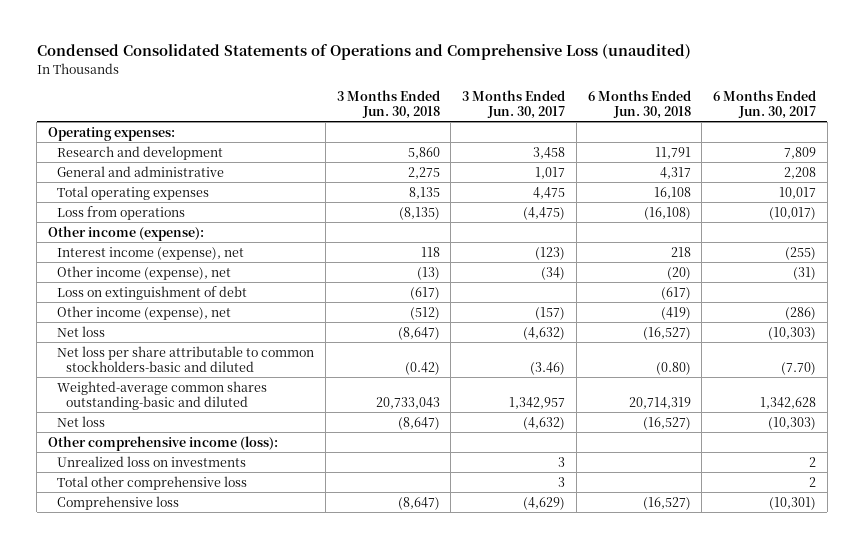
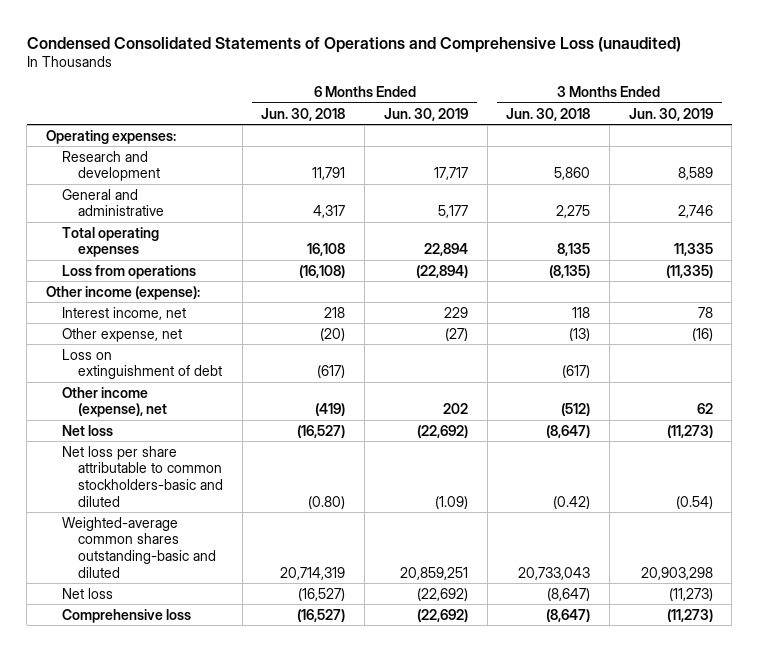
- | 3 Months Ended Jun. 30, 2018 | 3 Months Ended Jun. 30, 2017 | 6 Months Ended Jun. 30, 2018 | 6 Months Ended Jun. 30, 2017
+ | 6 Months Ended Jun. 30, 2018 | 6 Months Ended Jun. 30, 2019 | 3 Months Ended Jun. 30, 2018 | 3 Months Ended Jun. 30, 2019
- Interest income (expense), net | 118 | (123) | 218 | (255)
- Other income (expense), net | (13) | (34) | (20) | (31)
+ Interest income, net | 218 | 229 | 118 | 78
+ Other expense, net | (20) | (27) | (13) | (16)
- Other comprehensive income (loss):
- Unrealized loss on investments | | 3 | | 2
- Total other comprehensive loss | | 3 | | 2

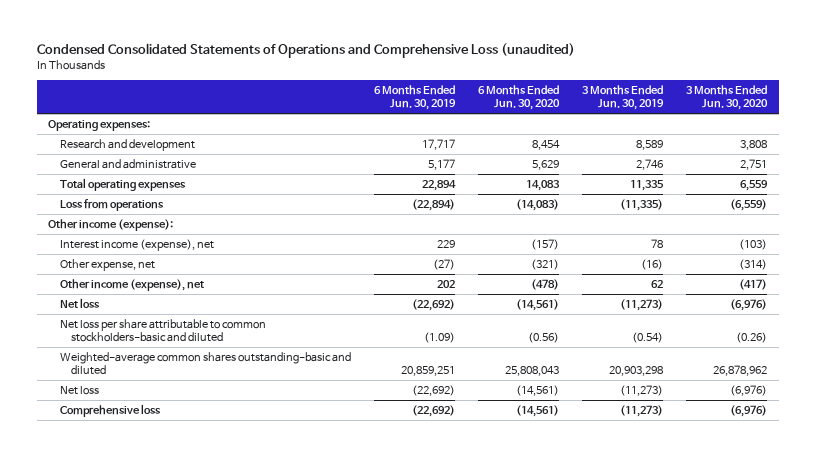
- | 6 Months Ended Jun. 30, 2018 | 6 Months Ended Jun. 30, 2019 | 3 Months Ended Jun. 30, 2018 | 3 Months Ended Jun. 30, 2019
+ | 6 Months Ended Jun. 30, 2019 | 6 Months Ended Jun. 30, 2020 | 3 Months Ended Jun. 30, 2019 | 3 Months Ended Jun. 30, 2020
- Interest income, net | 218 | 229 | 118 | 78
+ Interest income (expense), net | 229 | (157) | 78 | (103)
- Loss on extinguishment of debt | (617) | | (617) |

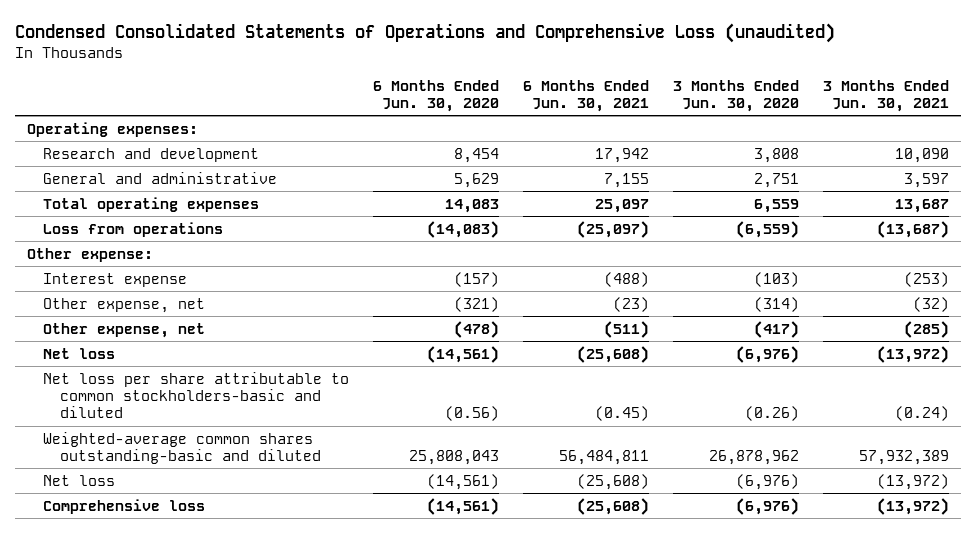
- | 6 Months Ended Jun. 30, 2019 | 6 Months Ended Jun. 30, 2020 | 3 Months Ended Jun. 30, 2019 | 3 Months Ended Jun. 30, 2020
+ | 6 Months Ended Jun. 30, 2020 | 6 Months Ended Jun. 30, 2021 | 3 Months Ended Jun. 30, 2020 | 3 Months Ended Jun. 30, 2021
- Other income (expense):
- Interest income (expense), net | 229 | (157) | 78 | (103)
+ Other expense:
+ Interest expense | (157) | (488) | (103) | (253)
- Other income (expense), net | 202 | (478) | 62 | (417)
+ Other expense, net | (478) | (511) | (417) | (285)

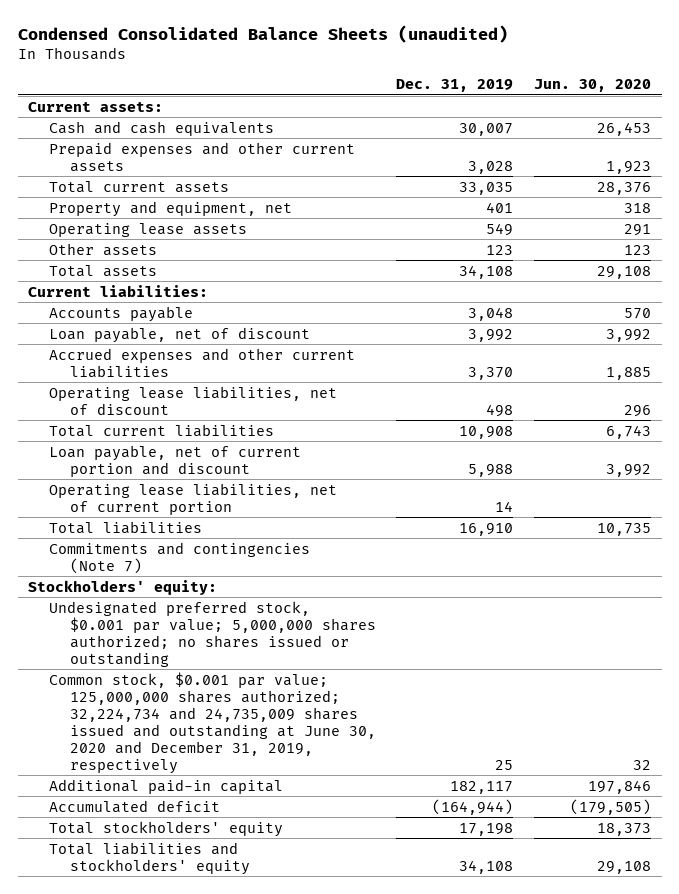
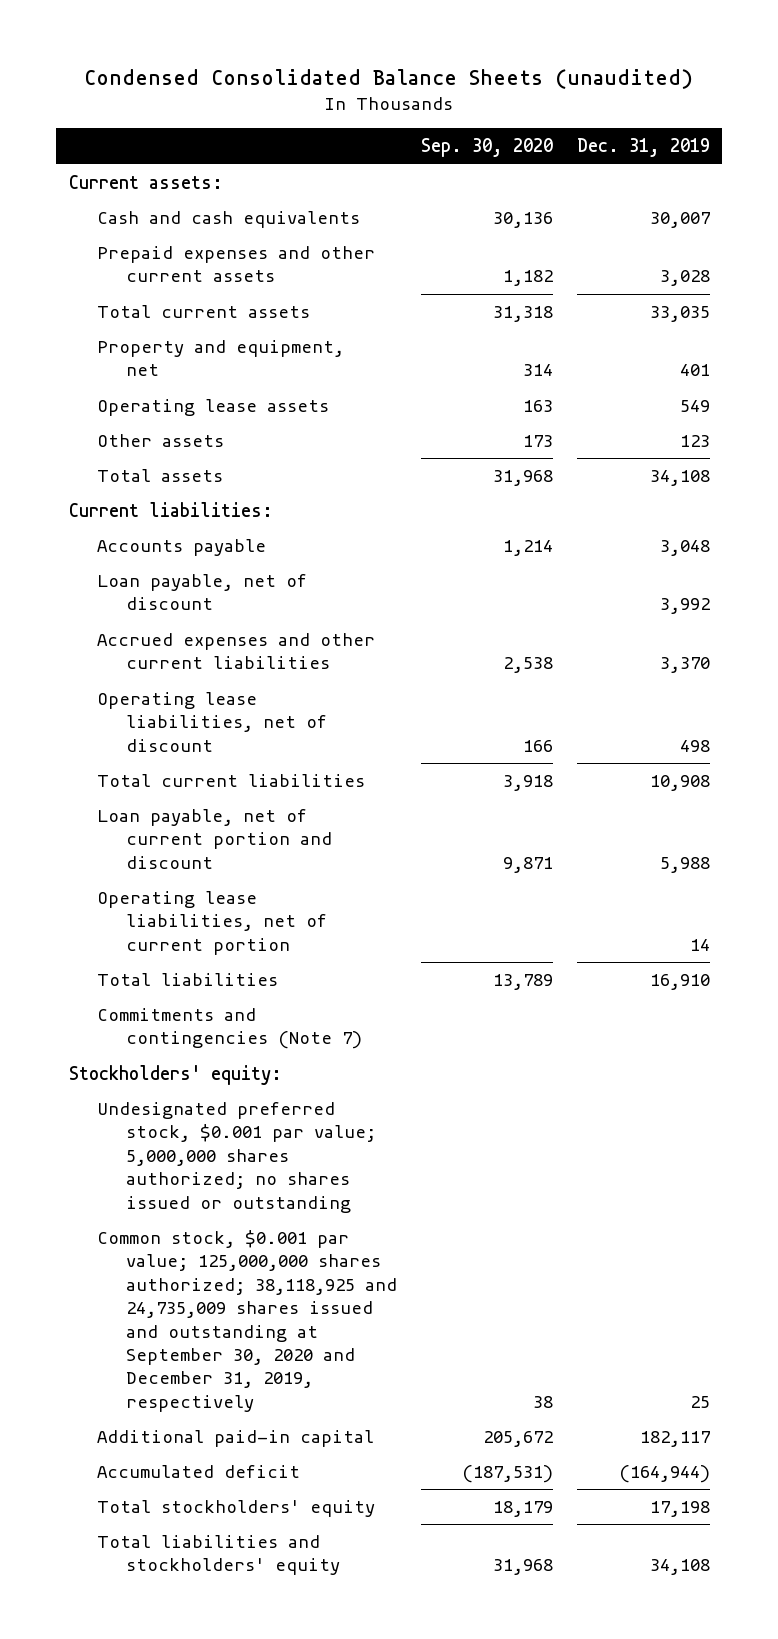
- | Dec. 31, 2019 | Jun. 30, 2020
+ | Sep. 30, 2020 | Dec. 31, 2019
- Common stock, $0.001 par value; 125,000,000 shares authorized; 32,224,734 and 24,735,009 shares issued and outstanding at June 30, 2020 and December 31, 2019, respectively | 25 | 32
+ Common stock, $0.001 par value; 125,000,000 shares authorized; 38,118,925 and 24,735,009 shares issued and outstanding at September 30, 2020 and December 31, 2019, respectively | 38 | 25

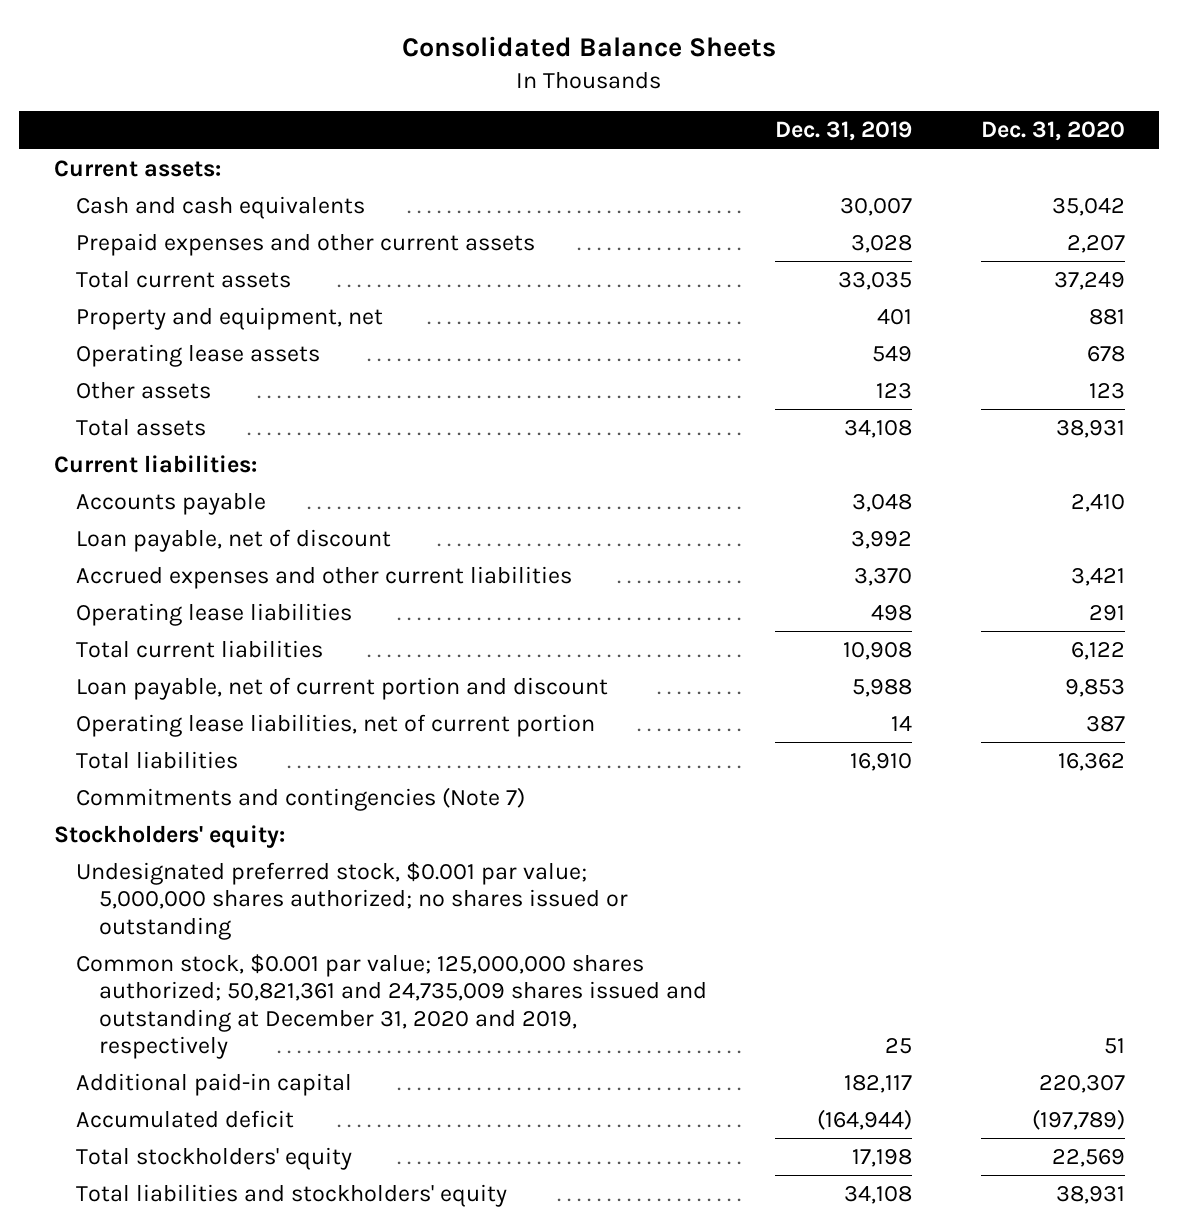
- Condensed Consolidated Balance Sheets (unaudited)
+ Consolidated Balance Sheets
- | Sep. 30, 2020 | Dec. 31, 2019
+ | Dec. 31, 2019 | Dec. 31, 2020
- Operating lease liabilities, net of discount | 166 | 498
+ Operating lease liabilities | 498 | 291
- Common stock, $0.001 par value; 125,000,000 shares authorized; 38,118,925 and 24,735,009 shares issued and outstanding at September 30, 2020 and December 31, 2019, respectively | 38 | 25
+ Common stock, $0.001 par value; 125,000,000 shares authorized; 50,821,361 and 24,735,009 shares issued and outstanding at December 31, 2020 and 2019, respectively | 25 | 51

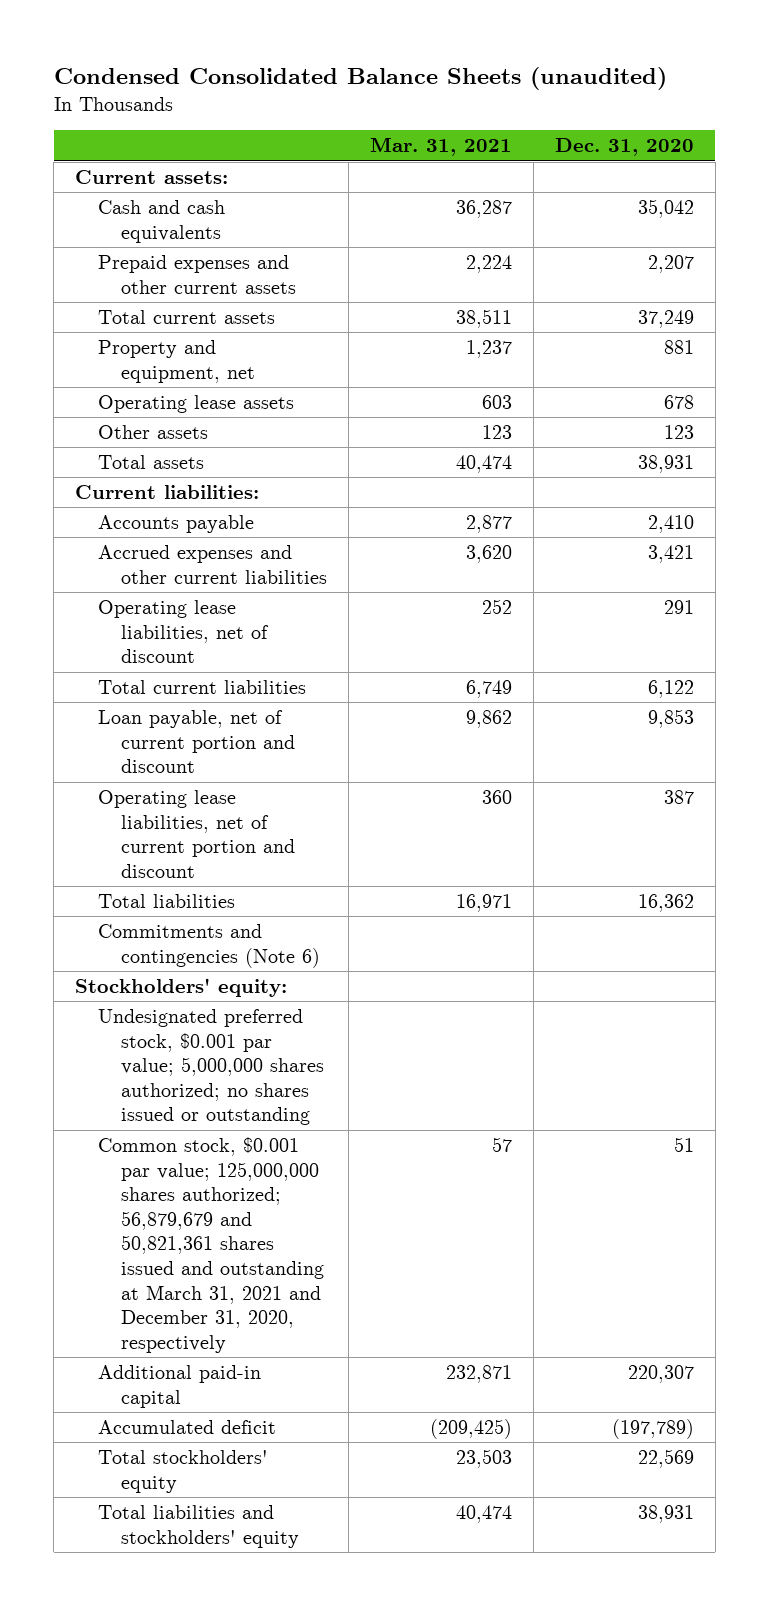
- Consolidated Balance Sheets
+ Condensed Consolidated Balance Sheets (unaudited)
- | Dec. 31, 2019 | Dec. 31, 2020
+ | Mar. 31, 2021 | Dec. 31, 2020
- Loan payable, net of discount | 3,992 |
- Operating lease liabilities | 498 | 291
+ Operating lease liabilities, net of discount | 252 | 291
- Operating lease liabilities, net of current portion | 14 | 387
+ Operating lease liabilities, net of current portion and discount | 360 | 387
- Commitments and contingencies (Note 7)
+ Commitments and contingencies (Note 6)
- Common stock, $0.001 par value; 125,000,000 shares authorized; 50,821,361 and 24,735,009 shares issued and outstanding at December 31, 2020 and 2019, respectively | 25 | 51
+ Common stock, $0.001 par value; 125,000,000 shares authorized; 56,879,679 and 50,821,361 shares issued and outstanding at March 31, 2021 and December 31, 2020, respectively | 57 | 51

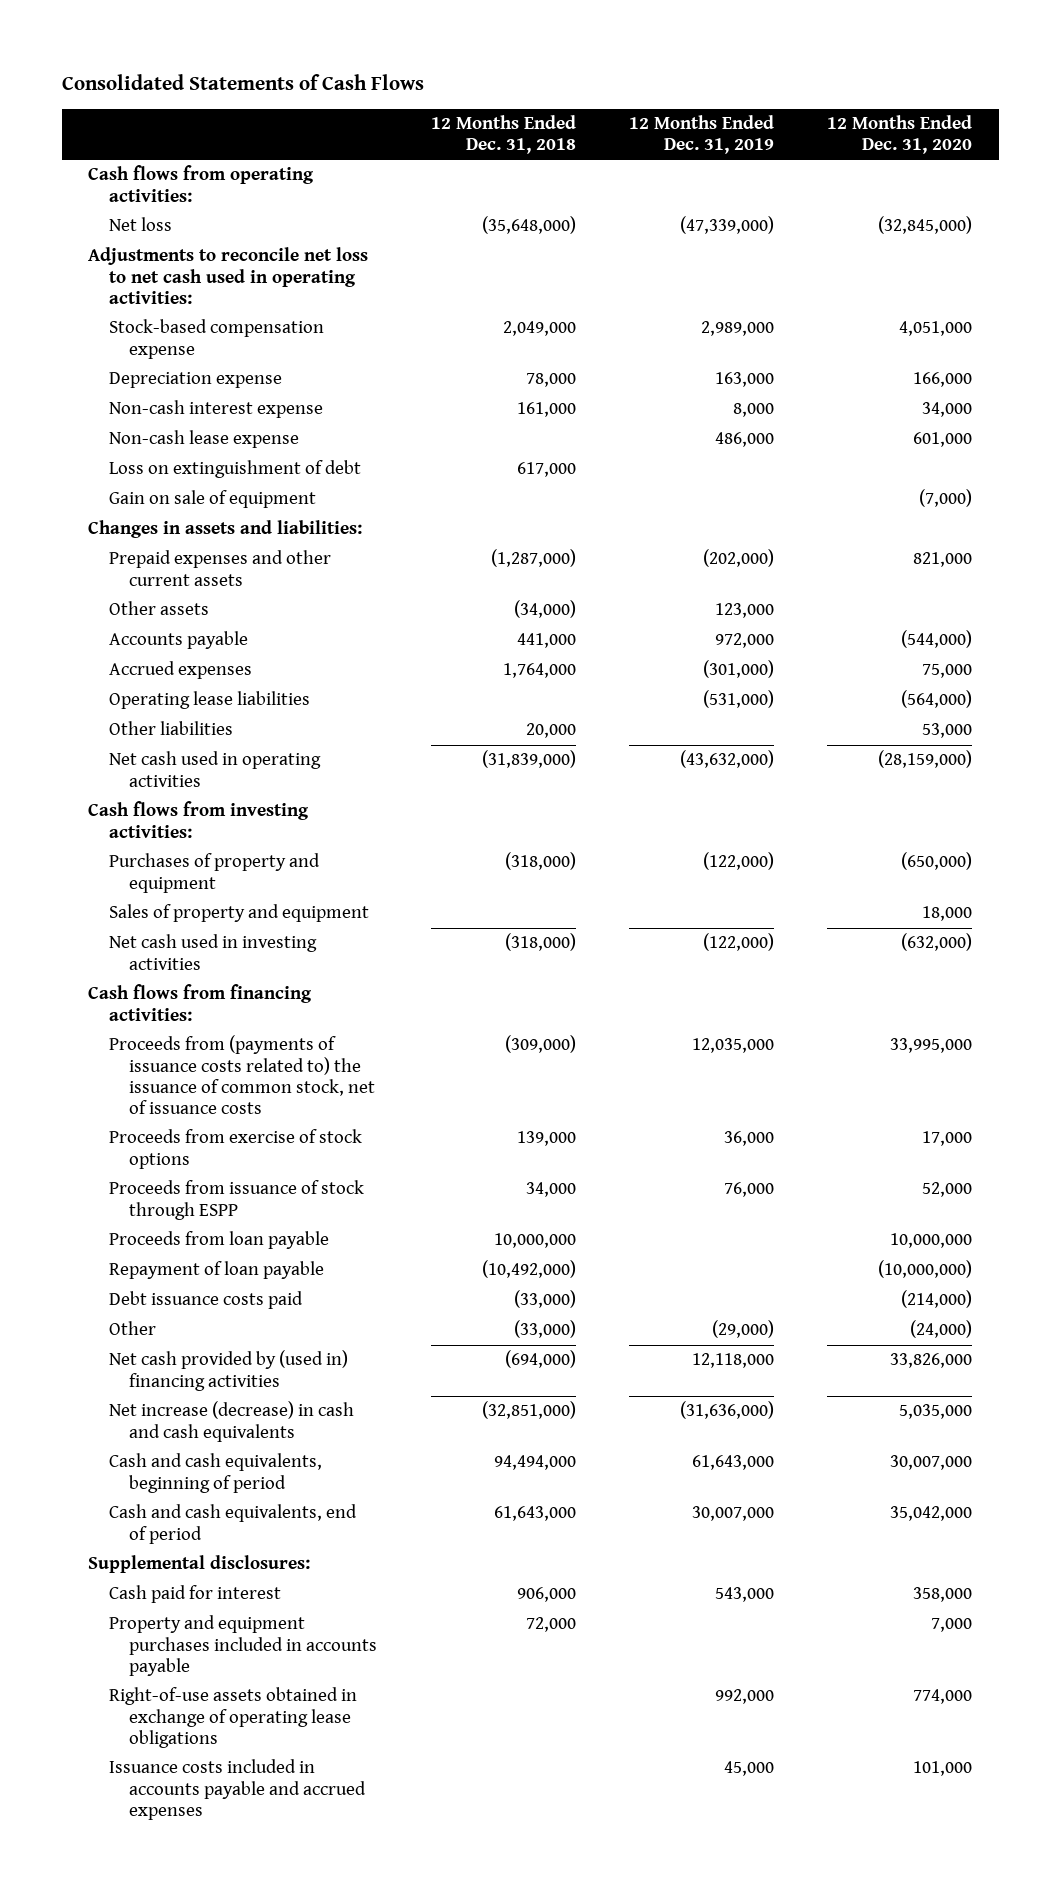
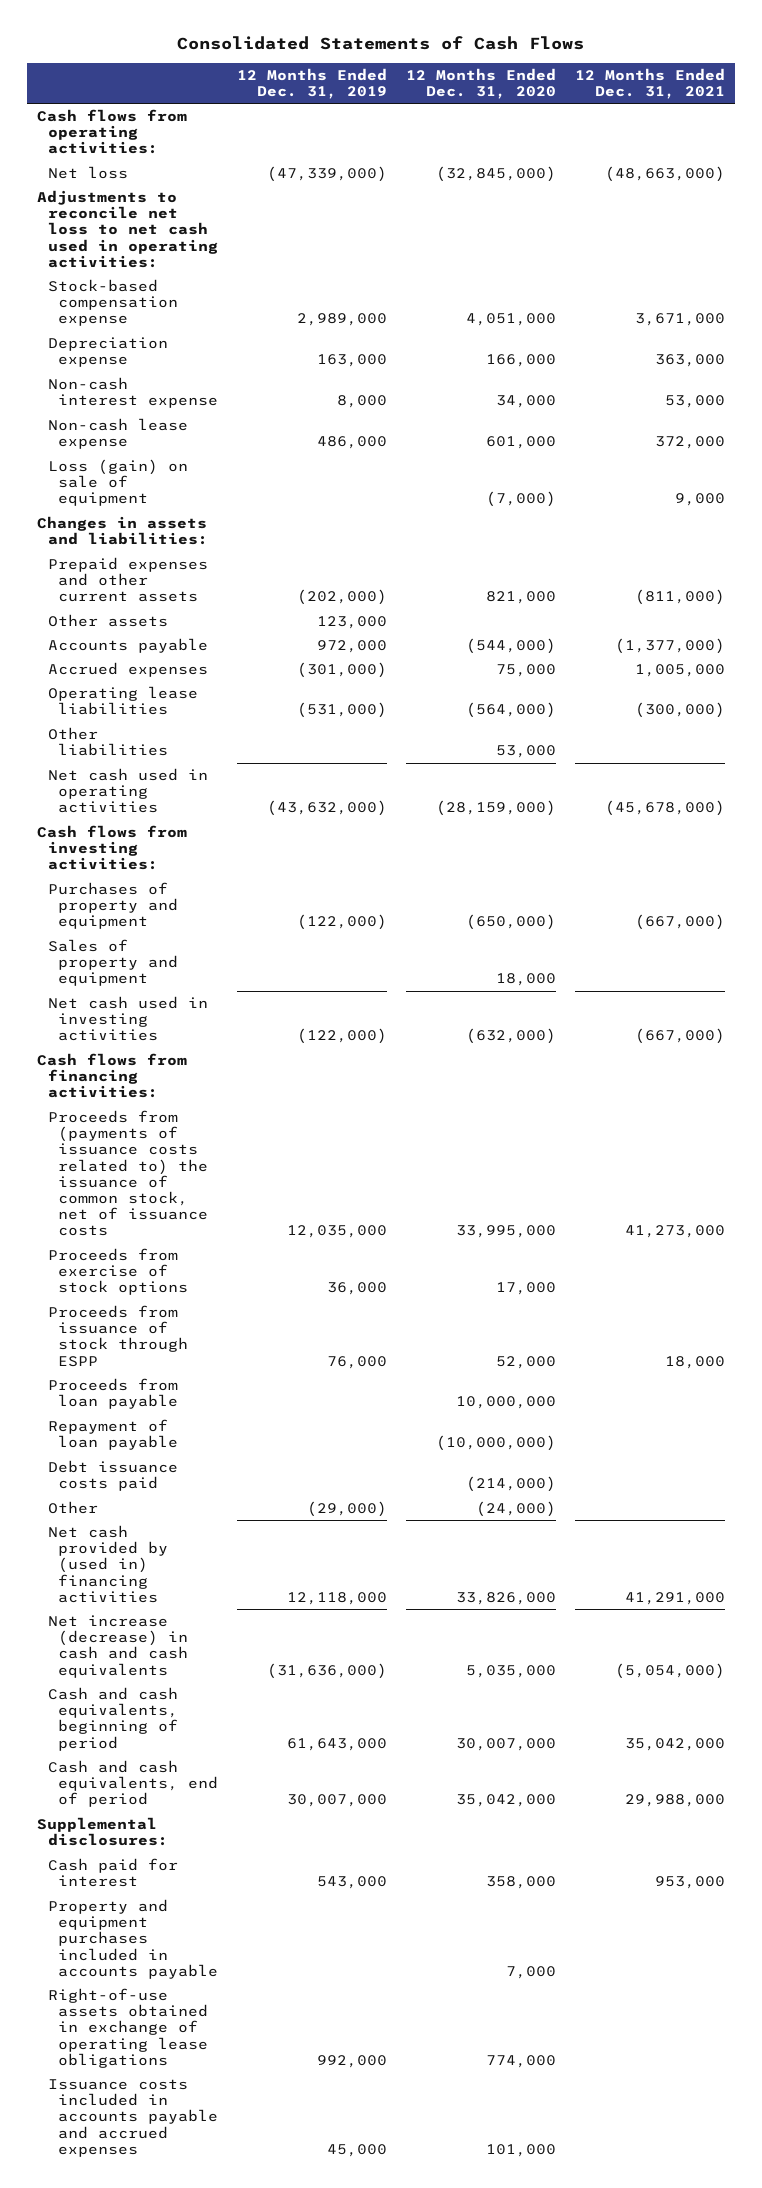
- | 12 Months Ended Dec. 31, 2018 | 12 Months Ended Dec. 31, 2019 | 12 Months Ended Dec. 31, 2020
+ | 12 Months Ended Dec. 31, 2019 | 12 Months Ended Dec. 31, 2020 | 12 Months Ended Dec. 31, 2021
- Loss on extinguishment of debt | 617,000 | |
- Gain on sale of equipment | | | (7,000)
+ Loss (gain) on sale of equipment | | (7,000) | 9,000

